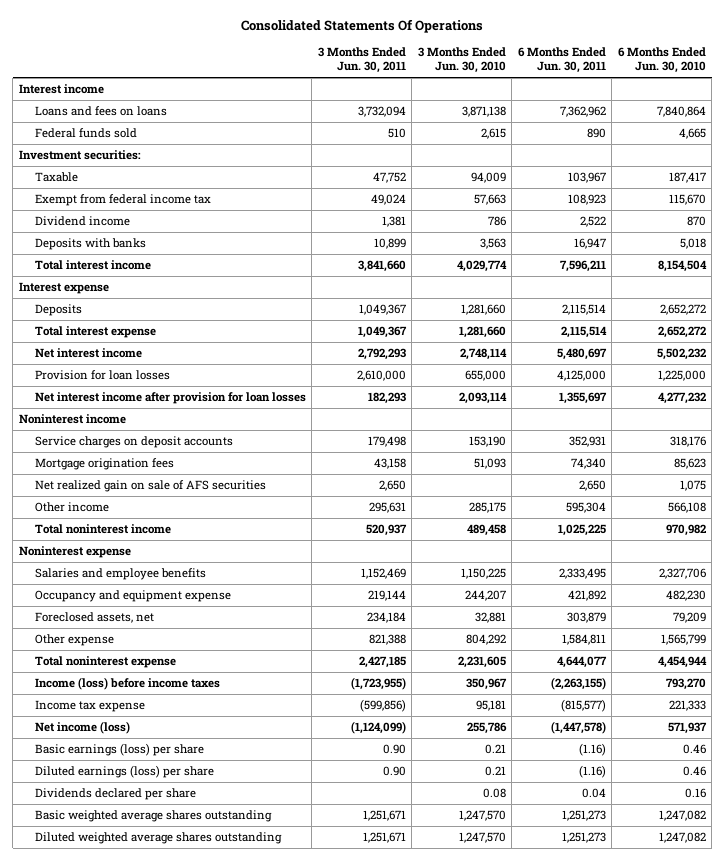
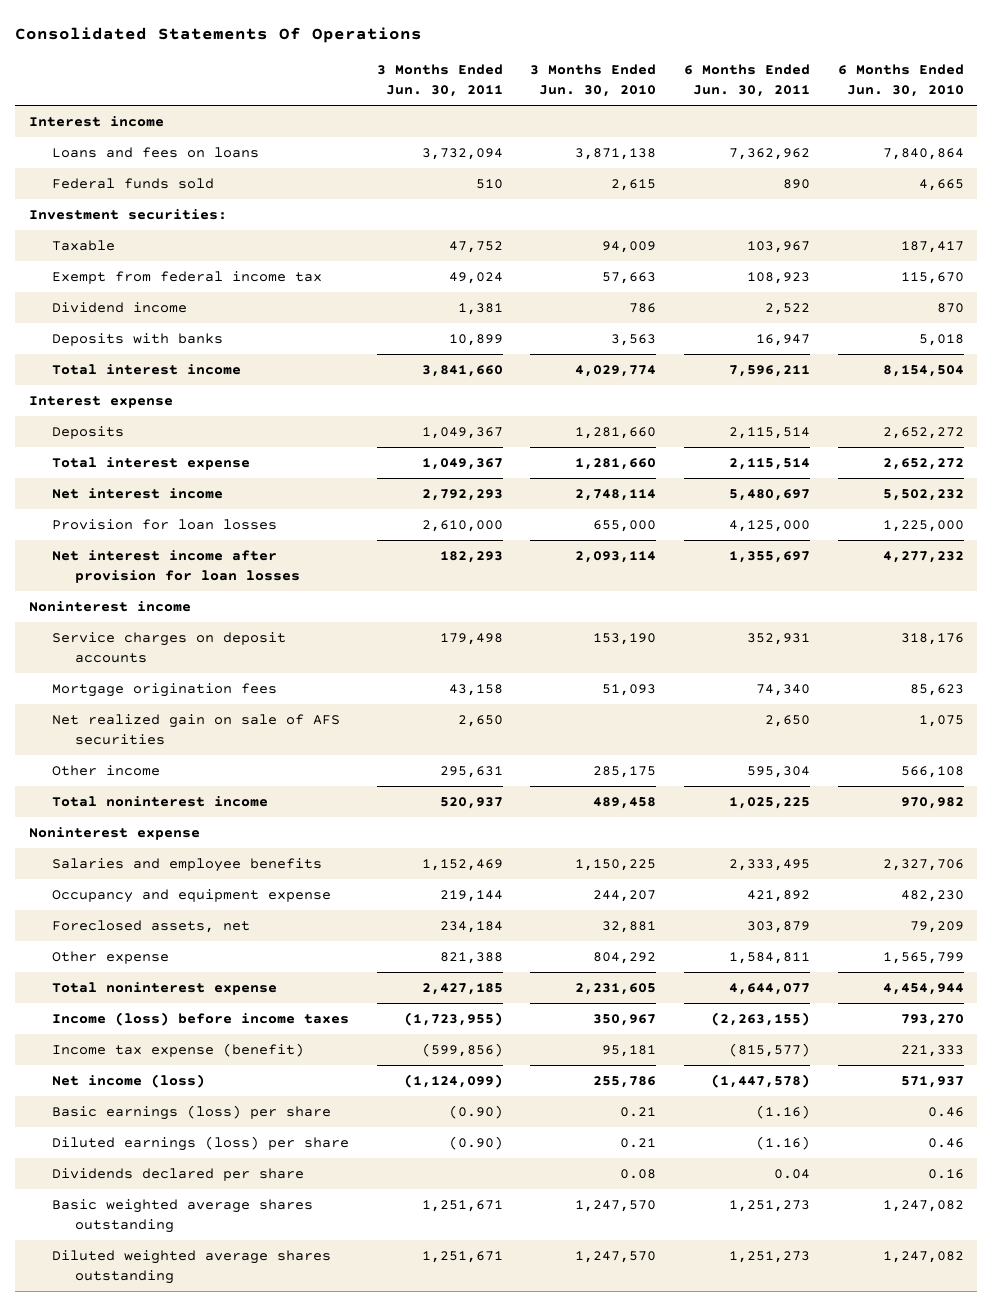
- Income tax expense | (599,856) | 95,181 | (815,577) | 221,333
+ Income tax expense (benefit) | (599,856) | 95,181 | (815,577) | 221,333
- Basic earnings (loss) per share | 0.90 | 0.21 | (1.16) | 0.46
- Diluted earnings (loss) per share | 0.90 | 0.21 | (1.16) | 0.46
+ Basic earnings (loss) per share | (0.90) | 0.21 | (1.16) | 0.46
+ Diluted earnings (loss) per share | (0.90) | 0.21 | (1.16) | 0.46

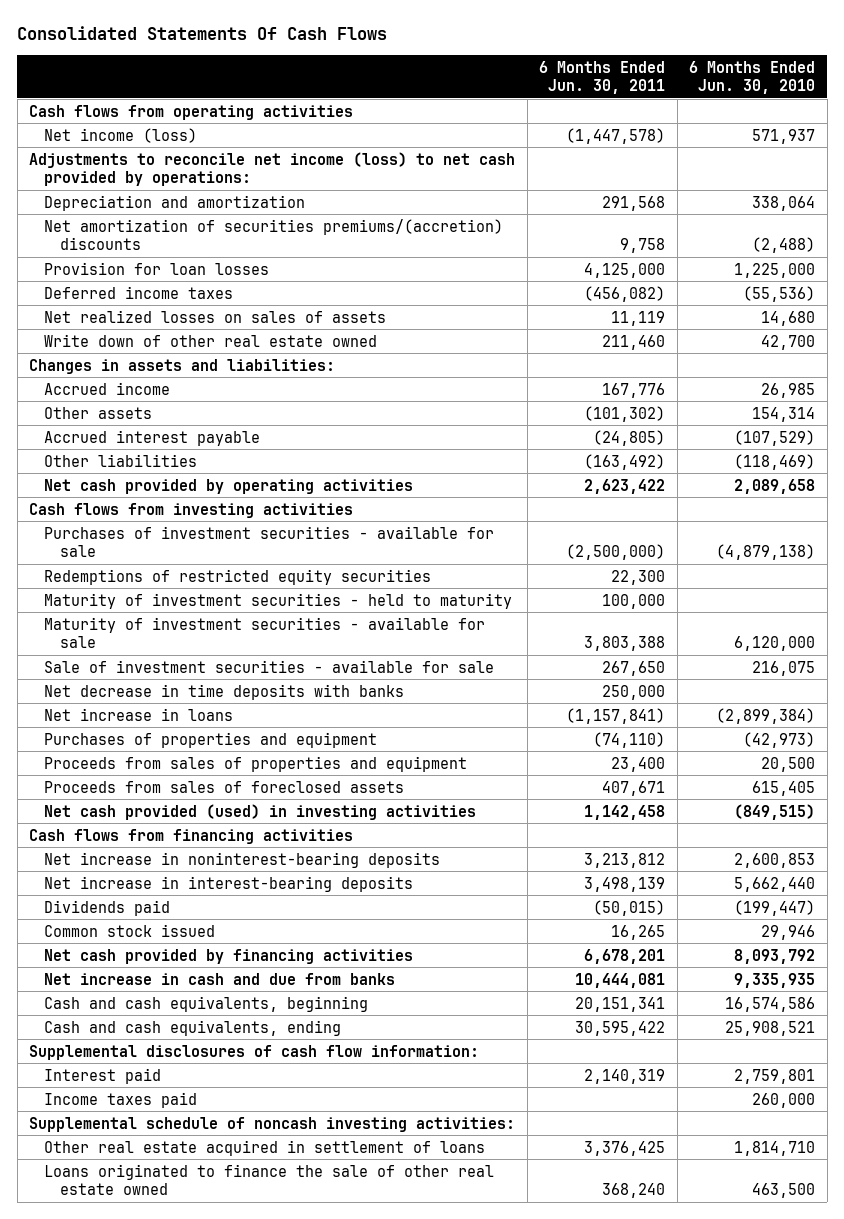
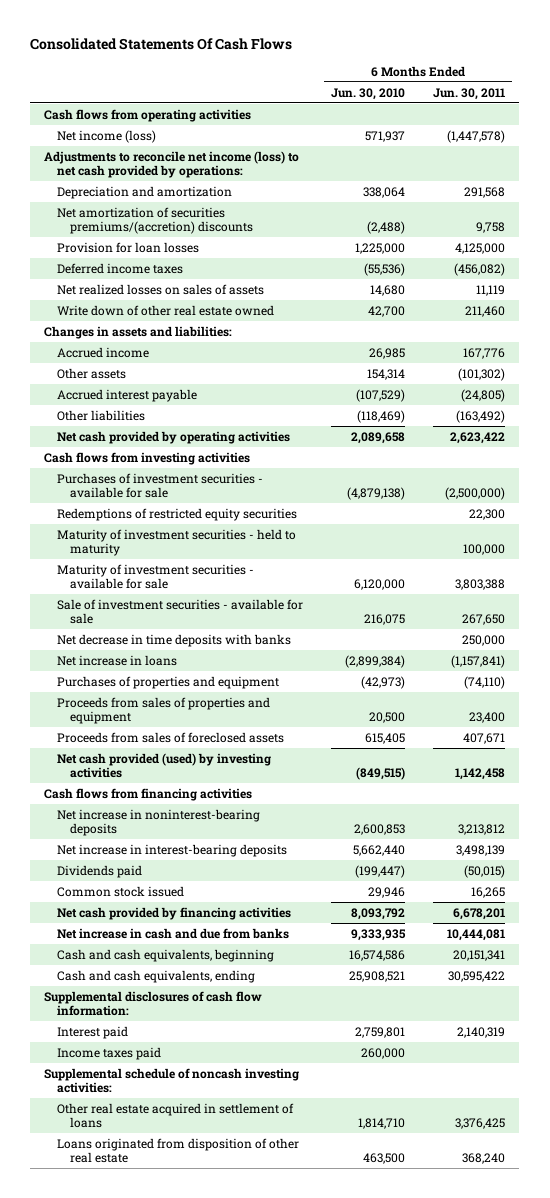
- | 6 Months Ended Jun. 30, 2011 | 6 Months Ended Jun. 30, 2010
+ | 6 Months Ended Jun. 30, 2010 | 6 Months Ended Jun. 30, 2011
- Net cash provided (used) in investing activities | 1,142,458 | (849,515)
+ Net cash provided (used) by investing activities | (849,515) | 1,142,458
- Net increase in cash and due from banks | 10,444,081 | 9,335,935
+ Net increase in cash and due from banks | 9,333,935 | 10,444,081
- Loans originated to finance the sale of other real estate owned | 368,240 | 463,500
+ Loans originated from disposition of other real estate | 463,500 | 368,240

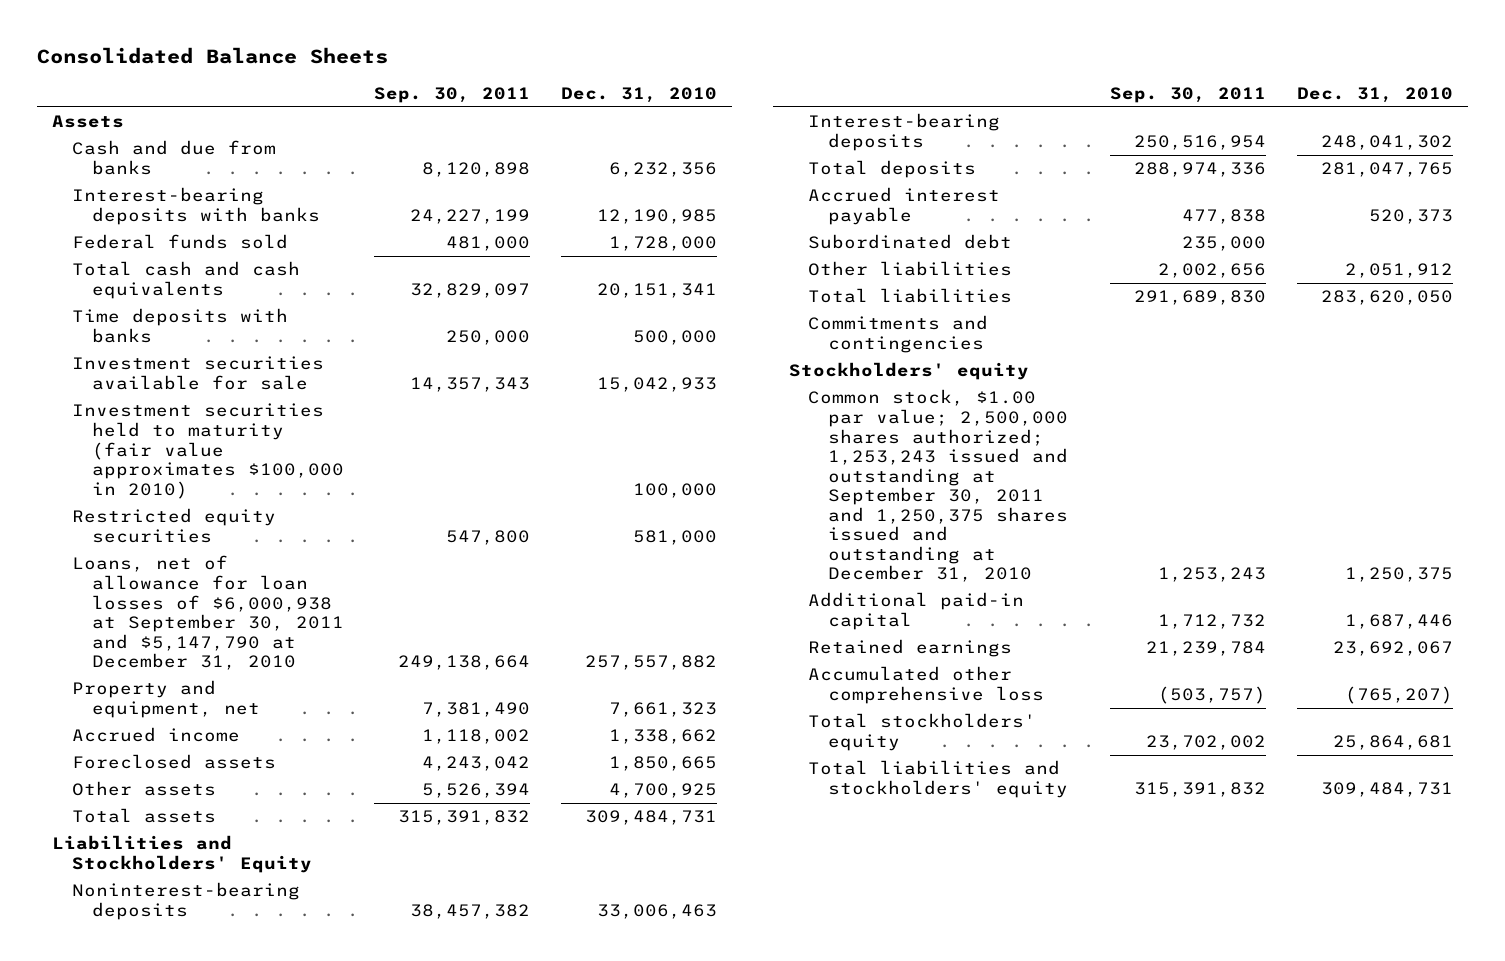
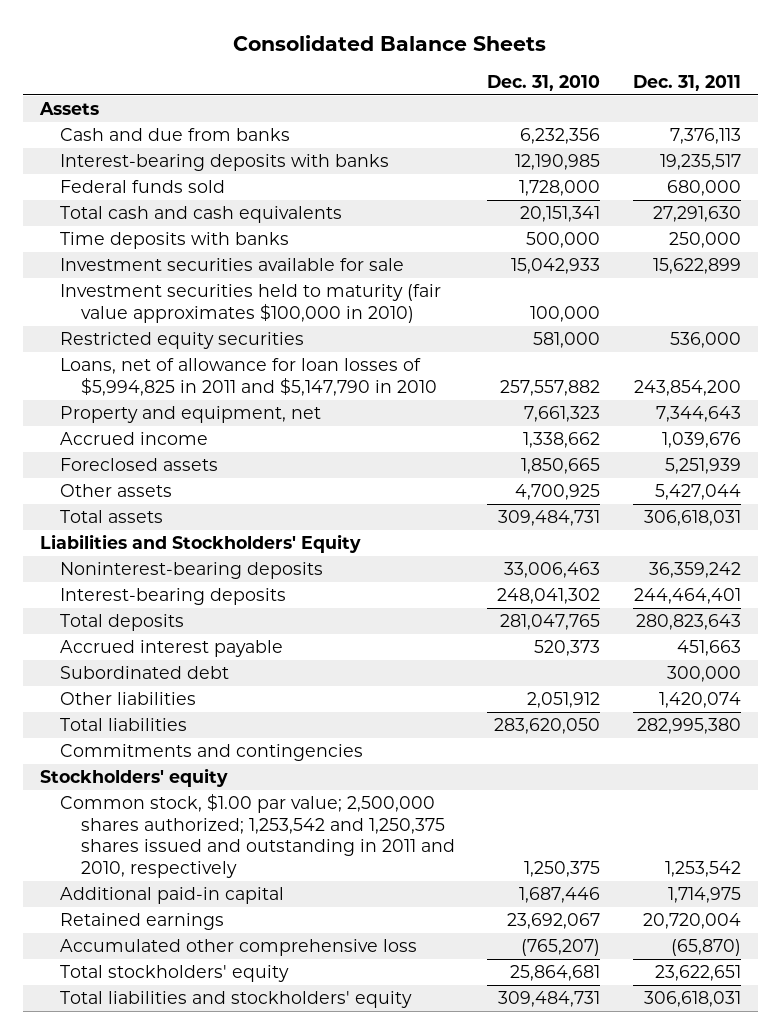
- | Sep. 30, 2011 | Dec. 31, 2010
+ | Dec. 31, 2010 | Dec. 31, 2011
- Loans, net of allowance for loan losses of $6,000,938 at September 30, 2011 and $5,147,790 at December 31, 2010 | 249,138,664 | 257,557,882
+ Loans, net of allowance for loan losses of $5,994,825 in 2011 and $5,147,790 in 2010 | 257,557,882 | 243,854,200
- Common stock, $1.00 par value; 2,500,000 shares authorized; 1,253,243 issued and outstanding at September 30, 2011 and 1,250,375 shares issued and outstanding at December 31, 2010 | 1,253,243 | 1,250,375
+ Common stock, $1.00 par value; 2,500,000 shares authorized; 1,253,542 and 1,250,375 shares issued and outstanding in 2011 and 2010, respectively | 1,250,375 | 1,253,542

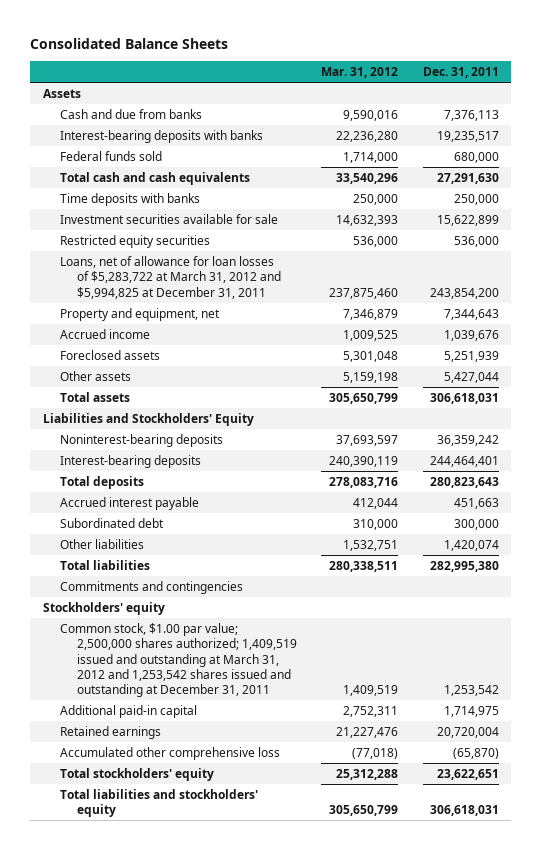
- | Dec. 31, 2010 | Dec. 31, 2011
+ | Mar. 31, 2012 | Dec. 31, 2011
- Investment securities held to maturity (fair value approximates $100,000 in 2010) | 100,000 |
- Loans, net of allowance for loan losses of $5,994,825 in 2011 and $5,147,790 in 2010 | 257,557,882 | 243,854,200
+ Loans, net of allowance for loan losses of $5,283,722 at March 31, 2012 and $5,994,825 at December 31, 2011 | 237,875,460 | 243,854,200
- Common stock, $1.00 par value; 2,500,000 shares authorized; 1,253,542 and 1,250,375 shares issued and outstanding in 2011 and 2010, respectively | 1,250,375 | 1,253,542
+ Common stock, $1.00 par value; 2,500,000 shares authorized; 1,409,519 issued and outstanding at March 31, 2012 and 1,253,542 shares issued and outstanding at December 31, 2011 | 1,409,519 | 1,253,542

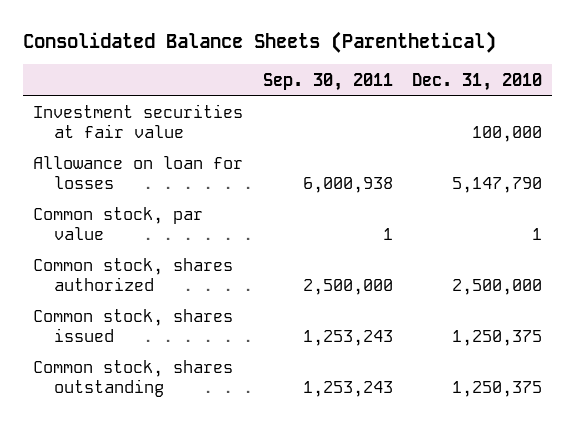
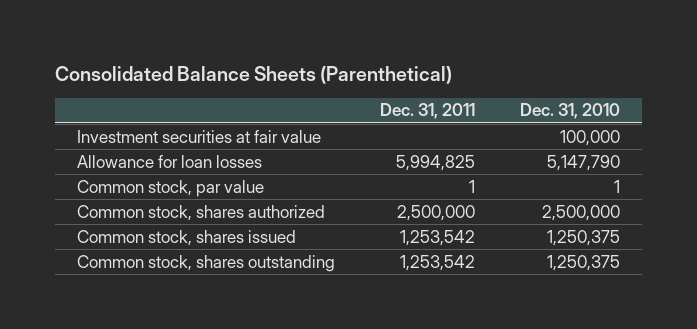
- | Sep. 30, 2011 | Dec. 31, 2010
+ | Dec. 31, 2011 | Dec. 31, 2010
- Allowance on loan for losses | 6,000,938 | 5,147,790
+ Allowance for loan losses | 5,994,825 | 5,147,790

